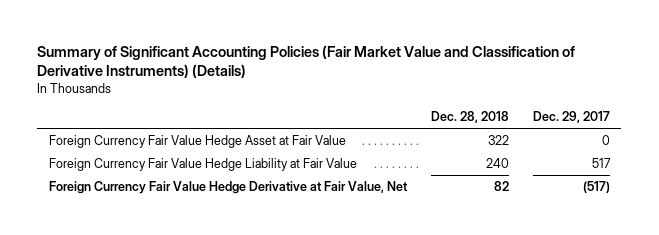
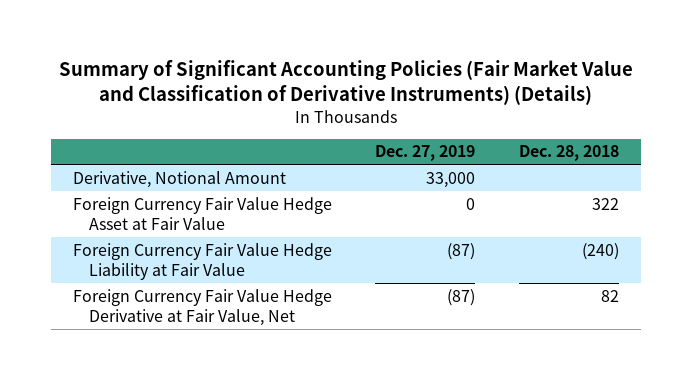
- | Dec. 28, 2018 | Dec. 29, 2017
+ | Dec. 27, 2019 | Dec. 28, 2018
+ Derivative, Notional Amount | 33,000 |
- Foreign Currency Fair Value Hedge Liability at Fair Value | 240 | 517
+ Foreign Currency Fair Value Hedge Liability at Fair Value | (87) | (240)

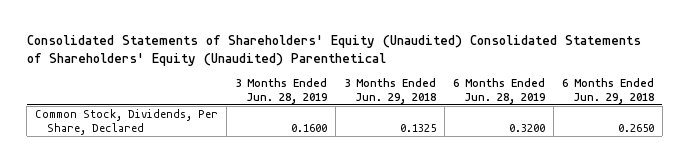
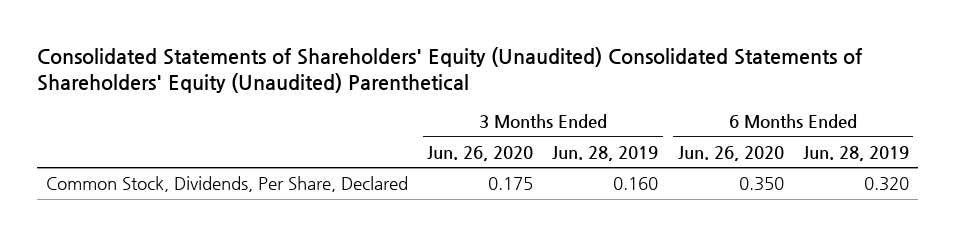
- | 3 Months Ended Jun. 28, 2019 | 3 Months Ended Jun. 29, 2018 | 6 Months Ended Jun. 28, 2019 | 6 Months Ended Jun. 29, 2018
+ | 3 Months Ended Jun. 26, 2020 | 3 Months Ended Jun. 28, 2019 | 6 Months Ended Jun. 26, 2020 | 6 Months Ended Jun. 28, 2019
- Common Stock, Dividends, Per Share, Declared | 0.1600 | 0.1325 | 0.3200 | 0.2650
+ Common Stock, Dividends, Per Share, Declared | 0.175 | 0.160 | 0.350 | 0.320

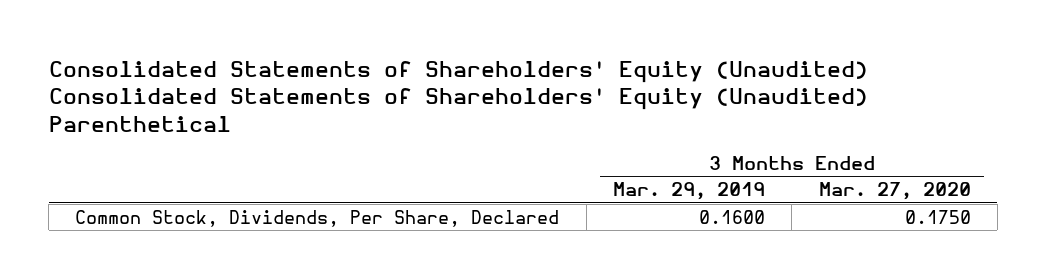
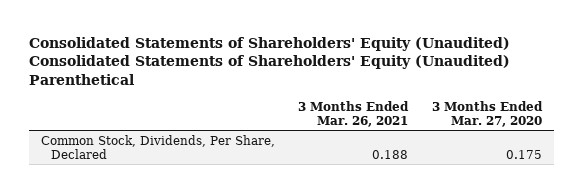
- | 3 Months Ended Mar. 29, 2019 | 3 Months Ended Mar. 27, 2020
+ | 3 Months Ended Mar. 26, 2021 | 3 Months Ended Mar. 27, 2020
- Common Stock, Dividends, Per Share, Declared | 0.1600 | 0.1750
+ Common Stock, Dividends, Per Share, Declared | 0.188 | 0.175

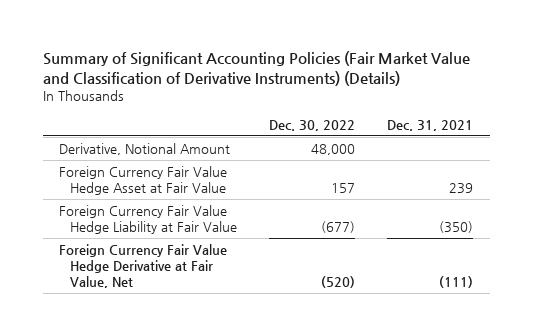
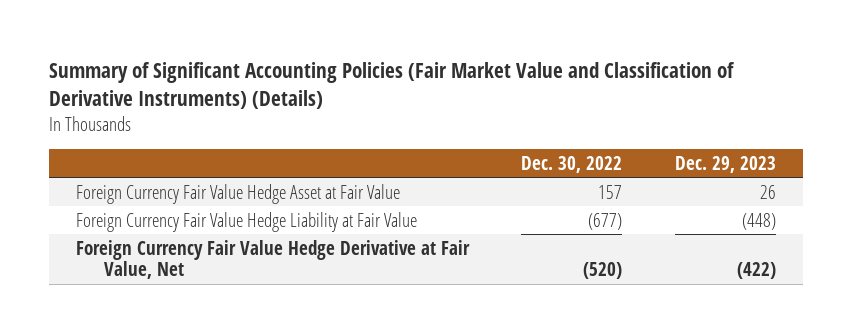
- | Dec. 30, 2022 | Dec. 31, 2021
+ | Dec. 30, 2022 | Dec. 29, 2023
- Derivative, Notional Amount | 48,000 |

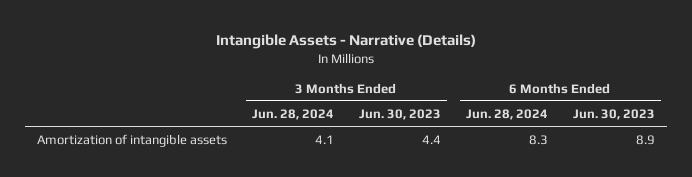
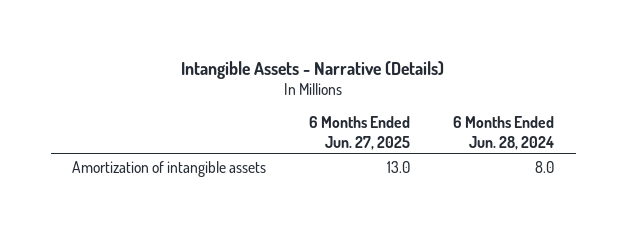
- | 3 Months Ended Jun. 28, 2024 | 3 Months Ended Jun. 30, 2023 | 6 Months Ended Jun. 28, 2024 | 6 Months Ended Jun. 30, 2023
+ | 6 Months Ended Jun. 27, 2025 | 6 Months Ended Jun. 28, 2024
- Amortization of intangible assets | 4.1 | 4.4 | 8.3 | 8.9
+ Amortization of intangible assets | 13.0 | 8.0

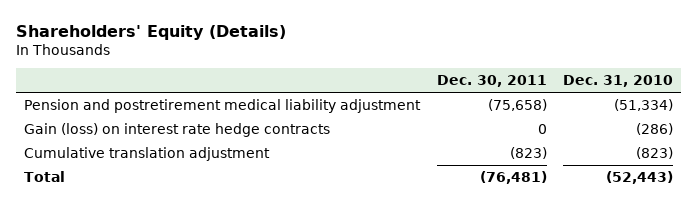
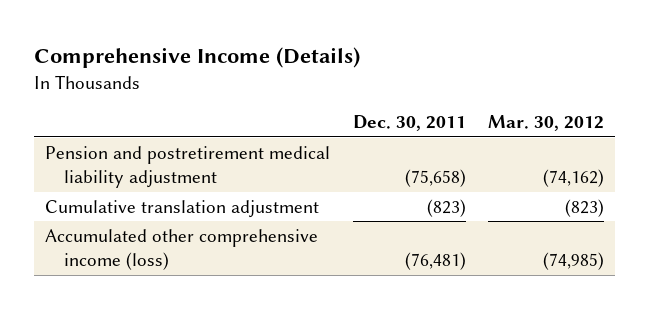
- Shareholders' Equity (Details)
+ Comprehensive Income (Details)
- | Dec. 30, 2011 | Dec. 31, 2010
+ | Dec. 30, 2011 | Mar. 30, 2012
- Gain (loss) on interest rate hedge contracts | 0 | (286)
- Total | (76,481) | (52,443)
+ Accumulated other comprehensive income (loss) | (76,481) | (74,985)

